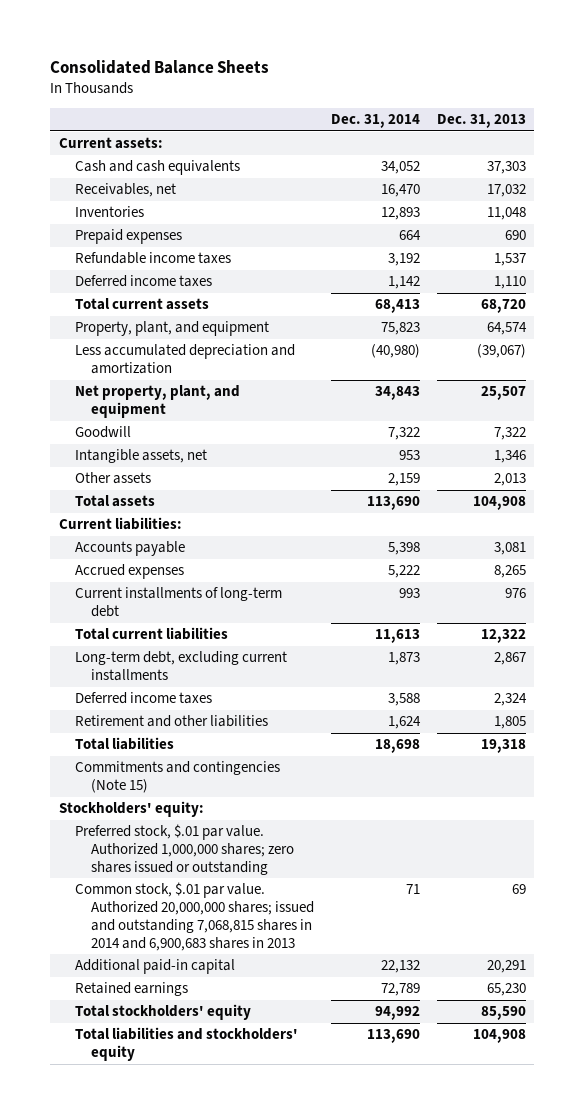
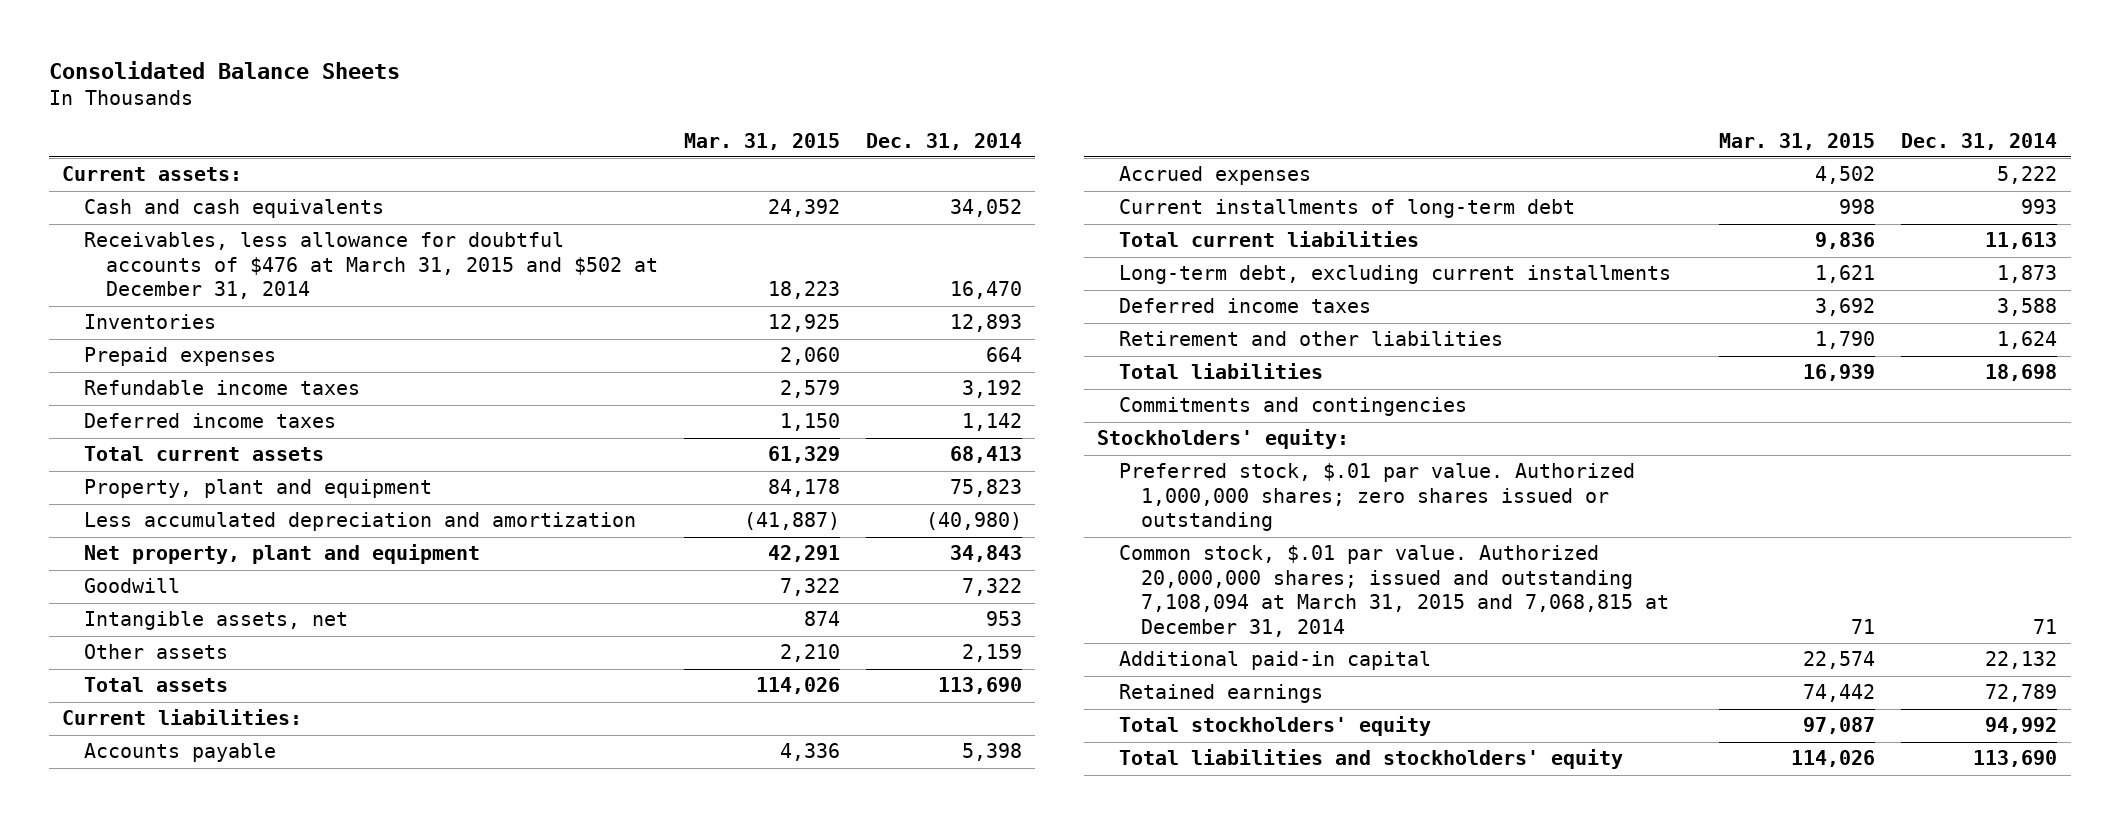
- | Dec. 31, 2014 | Dec. 31, 2013
+ | Mar. 31, 2015 | Dec. 31, 2014
- Receivables, net | 16,470 | 17,032
+ Receivables, less allowance for doubtful accounts of $476 at March 31, 2015 and $502 at December 31, 2014 | 18,223 | 16,470
- Property, plant, and equipment | 75,823 | 64,574
+ Property, plant and equipment | 84,178 | 75,823
- Net property, plant, and equipment | 34,843 | 25,507
+ Net property, plant and equipment | 42,291 | 34,843
- Commitments and contingencies (Note 15)
+ Commitments and contingencies
- Common stock, $.01 par value. Authorized 20,000,000 shares; issued and outstanding 7,068,815 shares in 2014 and 6,900,683 shares in 2013 | 71 | 69
+ Common stock, $.01 par value. Authorized 20,000,000 shares; issued and outstanding 7,108,094 at March 31, 2015 and 7,068,815 at December 31, 2014 | 71 | 71

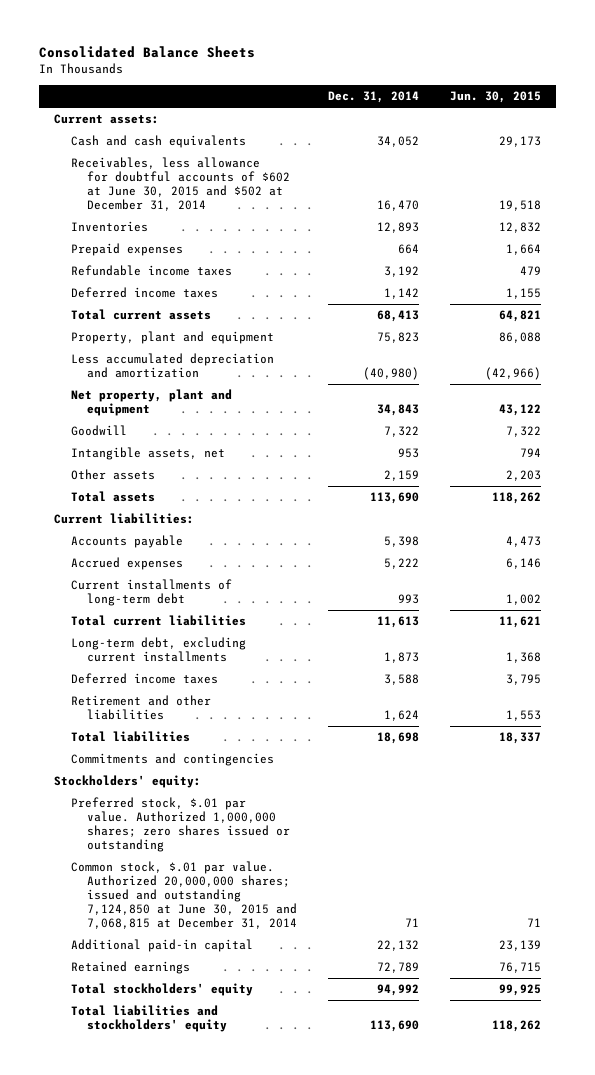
- | Mar. 31, 2015 | Dec. 31, 2014
+ | Dec. 31, 2014 | Jun. 30, 2015
- Receivables, less allowance for doubtful accounts of $476 at March 31, 2015 and $502 at December 31, 2014 | 18,223 | 16,470
+ Receivables, less allowance for doubtful accounts of $602 at June 30, 2015 and $502 at December 31, 2014 | 16,470 | 19,518
- Common stock, $.01 par value. Authorized 20,000,000 shares; issued and outstanding 7,108,094 at March 31, 2015 and 7,068,815 at December 31, 2014 | 71 | 71
+ Common stock, $.01 par value. Authorized 20,000,000 shares; issued and outstanding 7,124,850 at June 30, 2015 and 7,068,815 at December 31, 2014 | 71 | 71

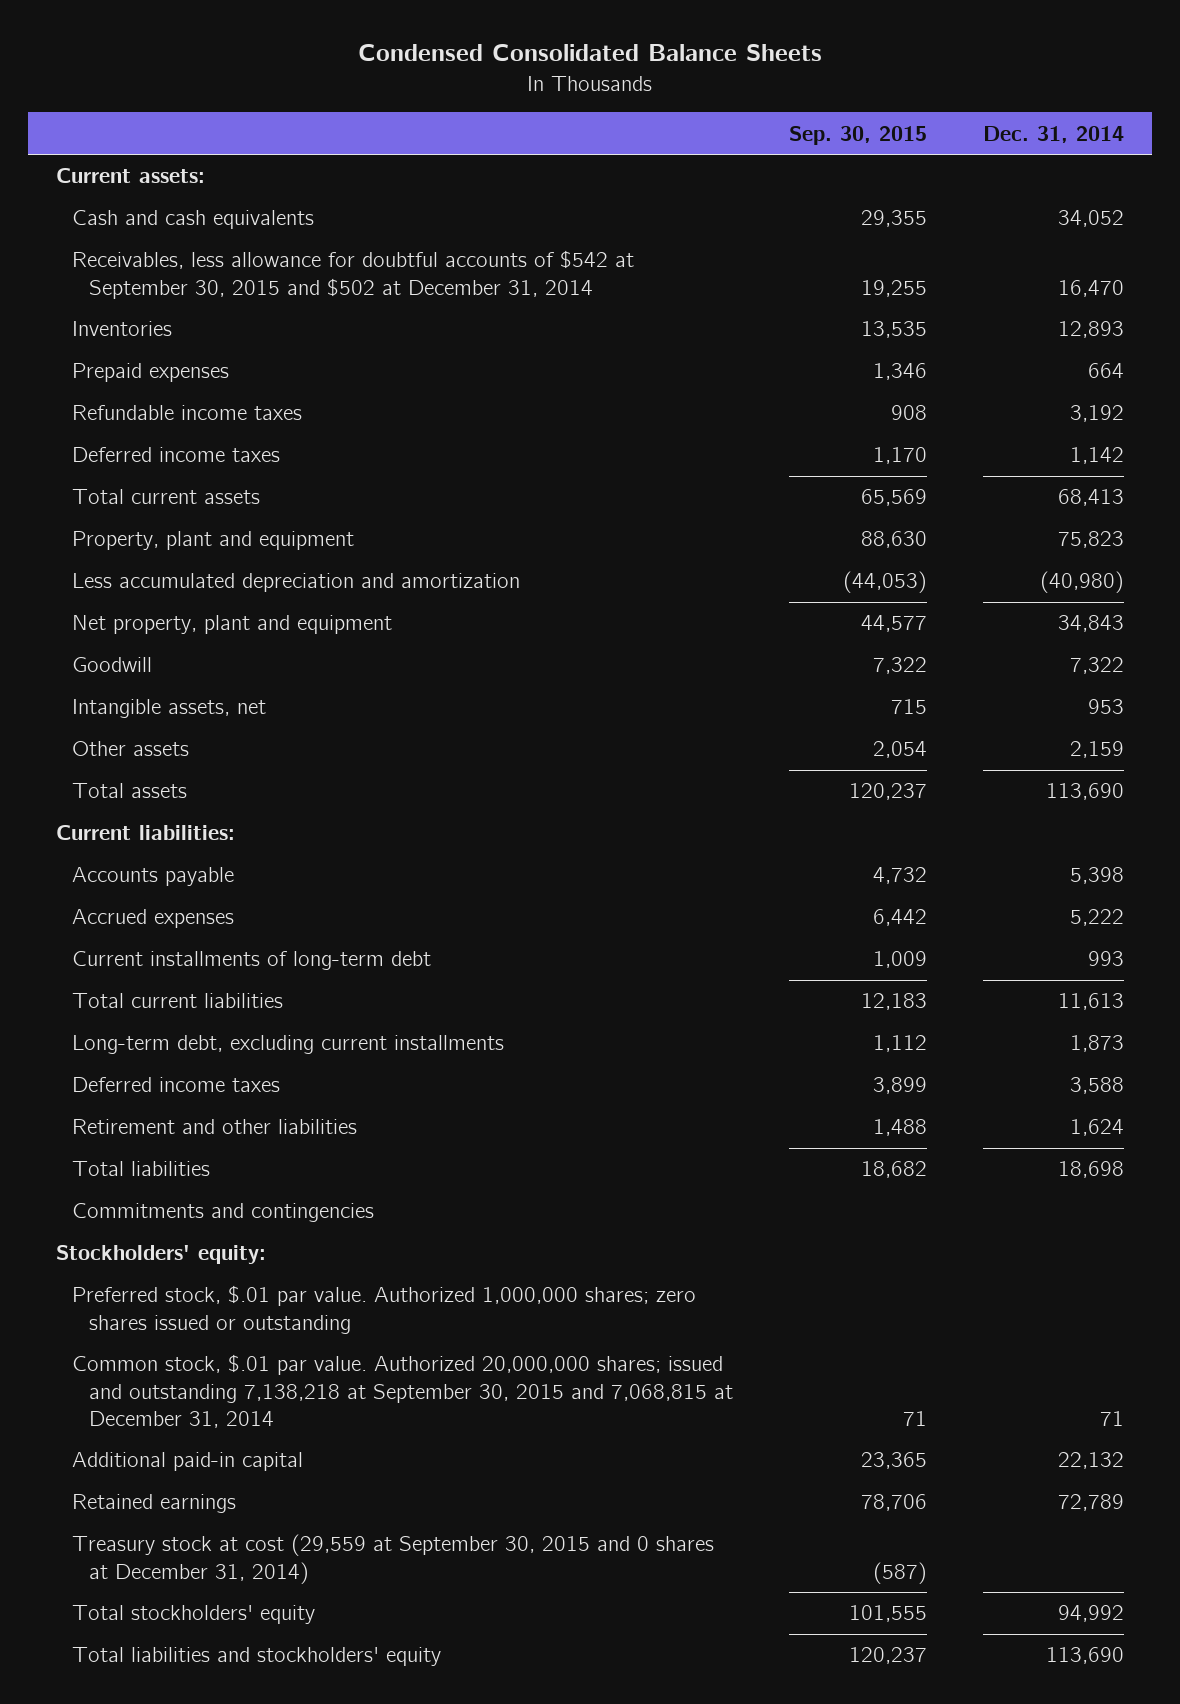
- Consolidated Balance Sheets
+ Condensed Consolidated Balance Sheets
- | Dec. 31, 2014 | Jun. 30, 2015
+ | Sep. 30, 2015 | Dec. 31, 2014
- Receivables, less allowance for doubtful accounts of $602 at June 30, 2015 and $502 at December 31, 2014 | 16,470 | 19,518
+ Receivables, less allowance for doubtful accounts of $542 at September 30, 2015 and $502 at December 31, 2014 | 19,255 | 16,470
- Common stock, $.01 par value. Authorized 20,000,000 shares; issued and outstanding 7,124,850 at June 30, 2015 and 7,068,815 at December 31, 2014 | 71 | 71
+ Common stock, $.01 par value. Authorized 20,000,000 shares; issued and outstanding 7,138,218 at September 30, 2015 and 7,068,815 at December 31, 2014 | 71 | 71
+ Treasury stock at cost (29,559 at September 30, 2015 and 0 shares at December 31, 2014) | (587) |

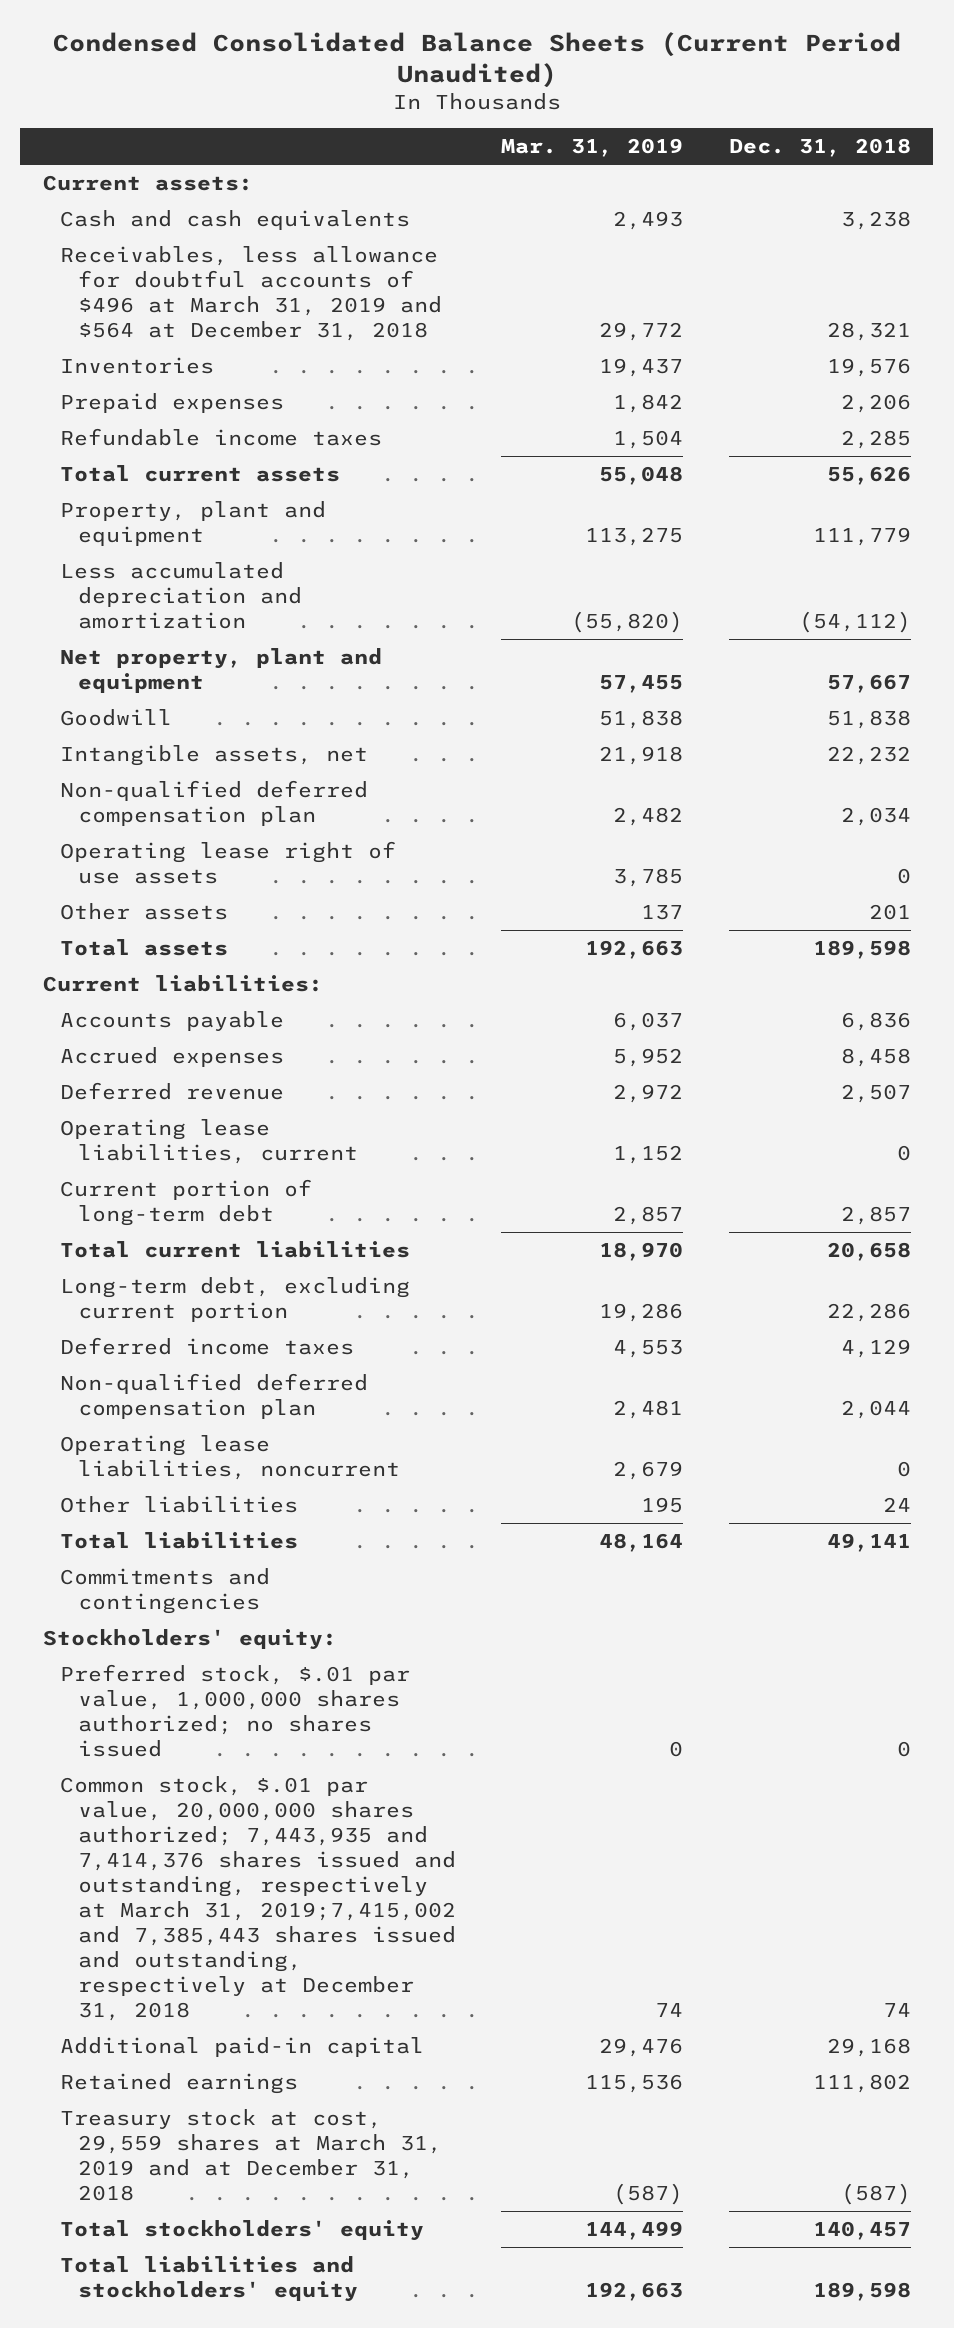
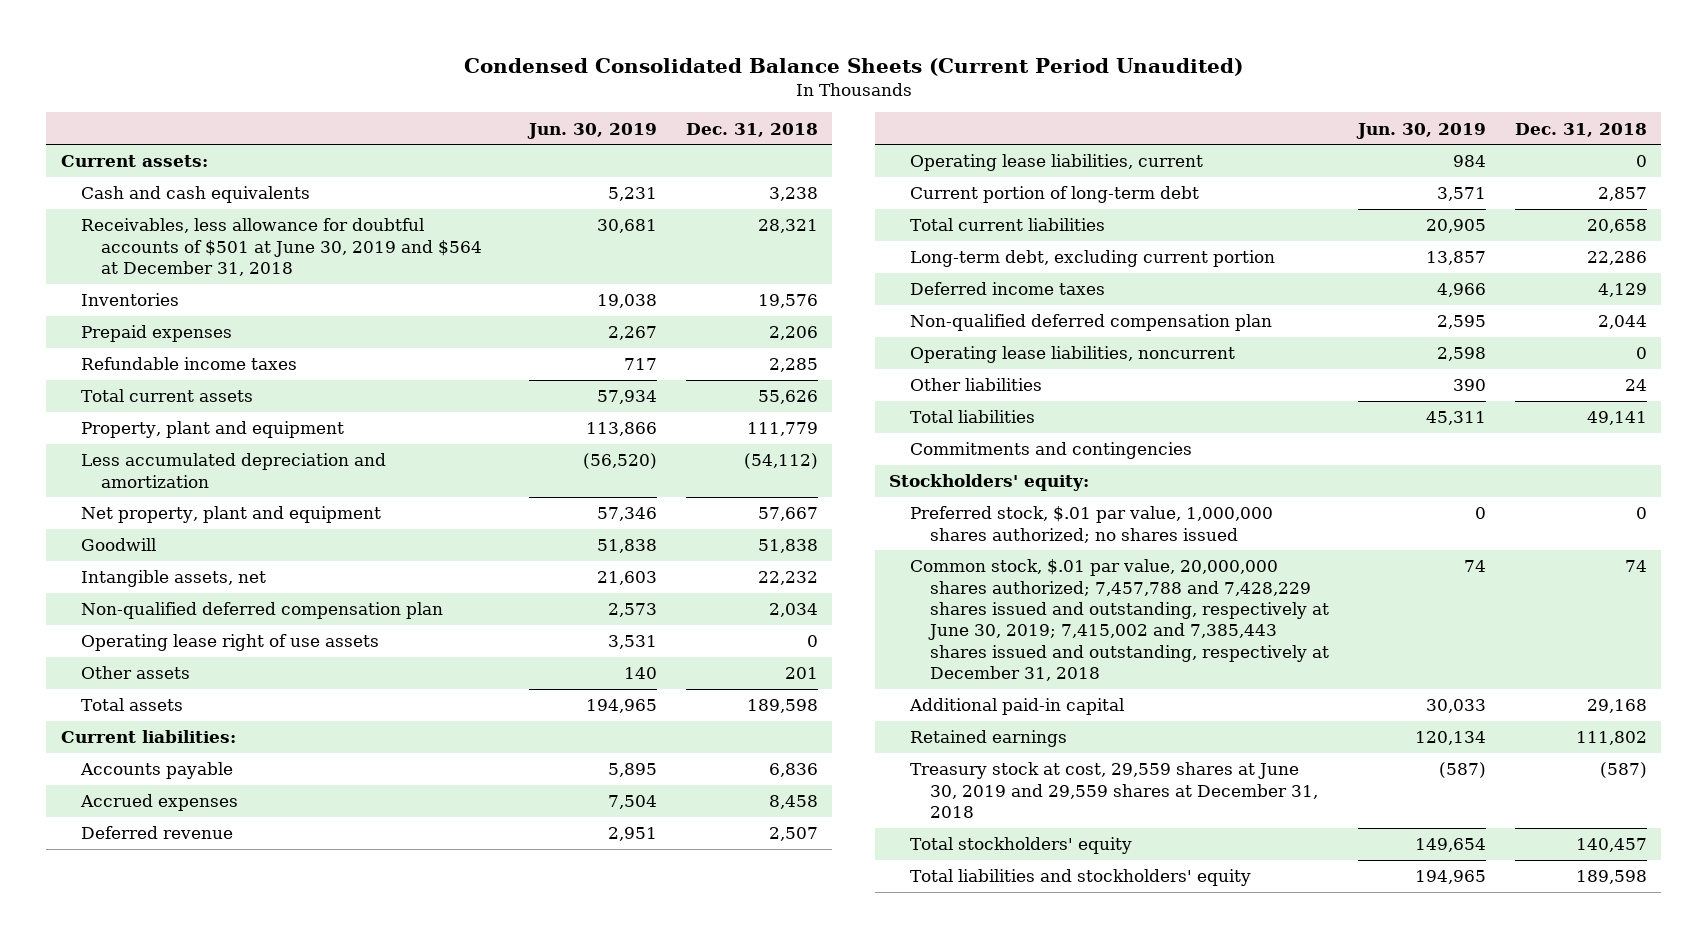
- | Mar. 31, 2019 | Dec. 31, 2018
+ | Jun. 30, 2019 | Dec. 31, 2018
- Receivables, less allowance for doubtful accounts of $496 at March 31, 2019 and $564 at December 31, 2018 | 29,772 | 28,321
+ Receivables, less allowance for doubtful accounts of $501 at June 30, 2019 and $564 at December 31, 2018 | 30,681 | 28,321
- Common stock, $.01 par value, 20,000,000 shares authorized; 7,443,935 and 7,414,376 shares issued and outstanding, respectively at March 31, 2019;7,415,002 and 7,385,443 shares issued and outstanding, respectively at December 31, 2018 | 74 | 74
+ Common stock, $.01 par value, 20,000,000 shares authorized; 7,457,788 and 7,428,229 shares issued and outstanding, respectively at June 30, 2019; 7,415,002 and 7,385,443 shares issued and outstanding, respectively at December 31, 2018 | 74 | 74
- Treasury stock at cost, 29,559 shares at March 31, 2019 and at December 31, 2018 | (587) | (587)
+ Treasury stock at cost, 29,559 shares at June 30, 2019 and 29,559 shares at December 31, 2018 | (587) | (587)

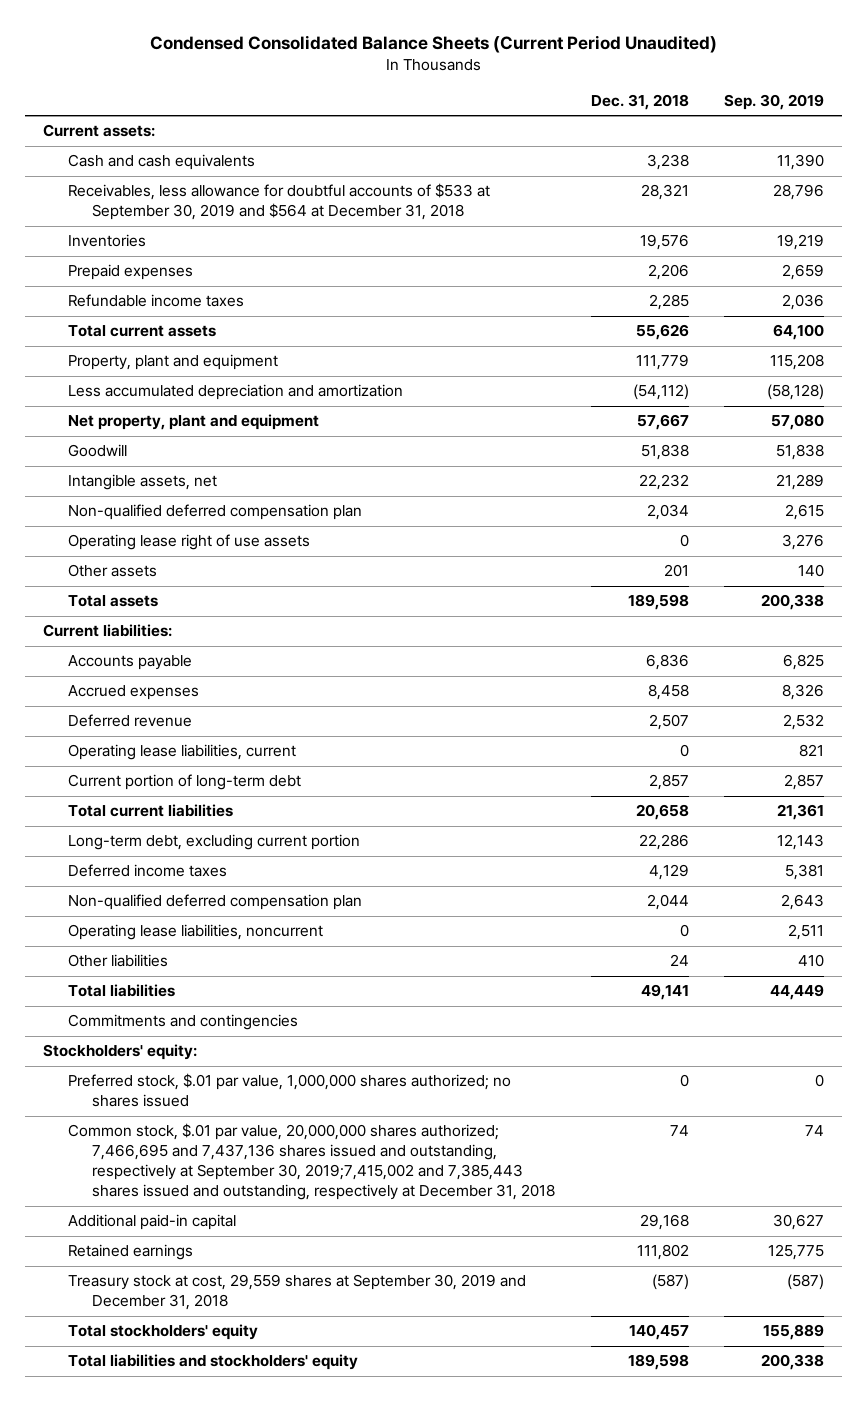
- | Jun. 30, 2019 | Dec. 31, 2018
+ | Dec. 31, 2018 | Sep. 30, 2019
- Receivables, less allowance for doubtful accounts of $501 at June 30, 2019 and $564 at December 31, 2018 | 30,681 | 28,321
+ Receivables, less allowance for doubtful accounts of $533 at September 30, 2019 and $564 at December 31, 2018 | 28,321 | 28,796
- Common stock, $.01 par value, 20,000,000 shares authorized; 7,457,788 and 7,428,229 shares issued and outstanding, respectively at June 30, 2019; 7,415,002 and 7,385,443 shares issued and outstanding, respectively at December 31, 2018 | 74 | 74
+ Common stock, $.01 par value, 20,000,000 shares authorized; 7,466,695 and 7,437,136 shares issued and outstanding, respectively at September 30, 2019;7,415,002 and 7,385,443 shares issued and outstanding, respectively at December 31, 2018 | 74 | 74
- Treasury stock at cost, 29,559 shares at June 30, 2019 and 29,559 shares at December 31, 2018 | (587) | (587)
+ Treasury stock at cost, 29,559 shares at September 30, 2019 and December 31, 2018 | (587) | (587)

